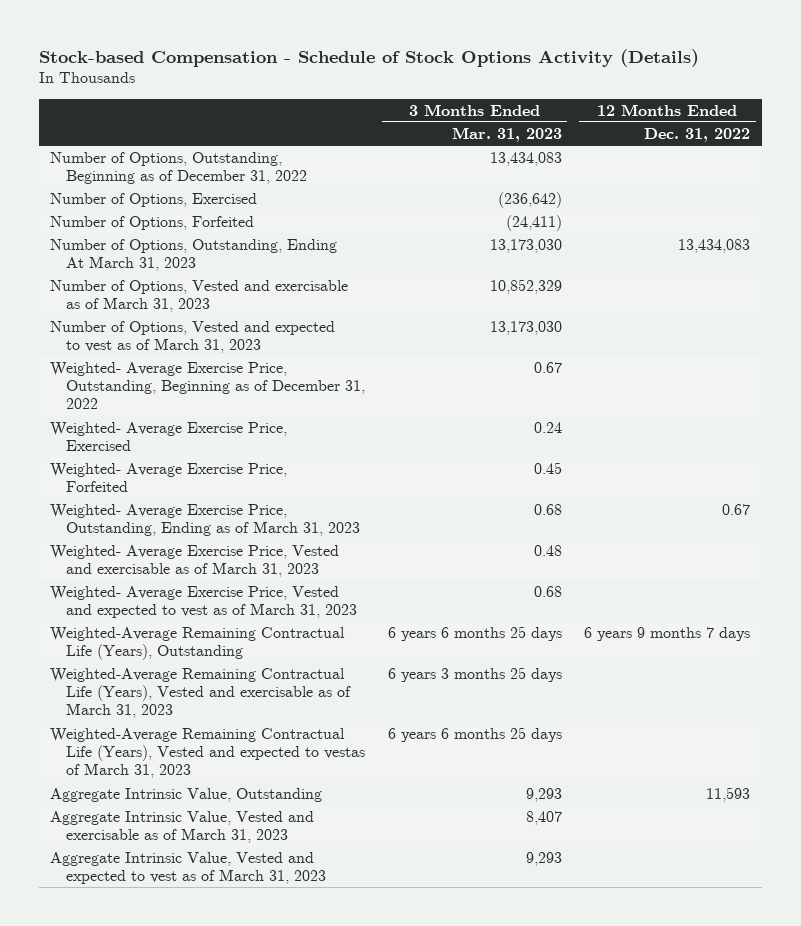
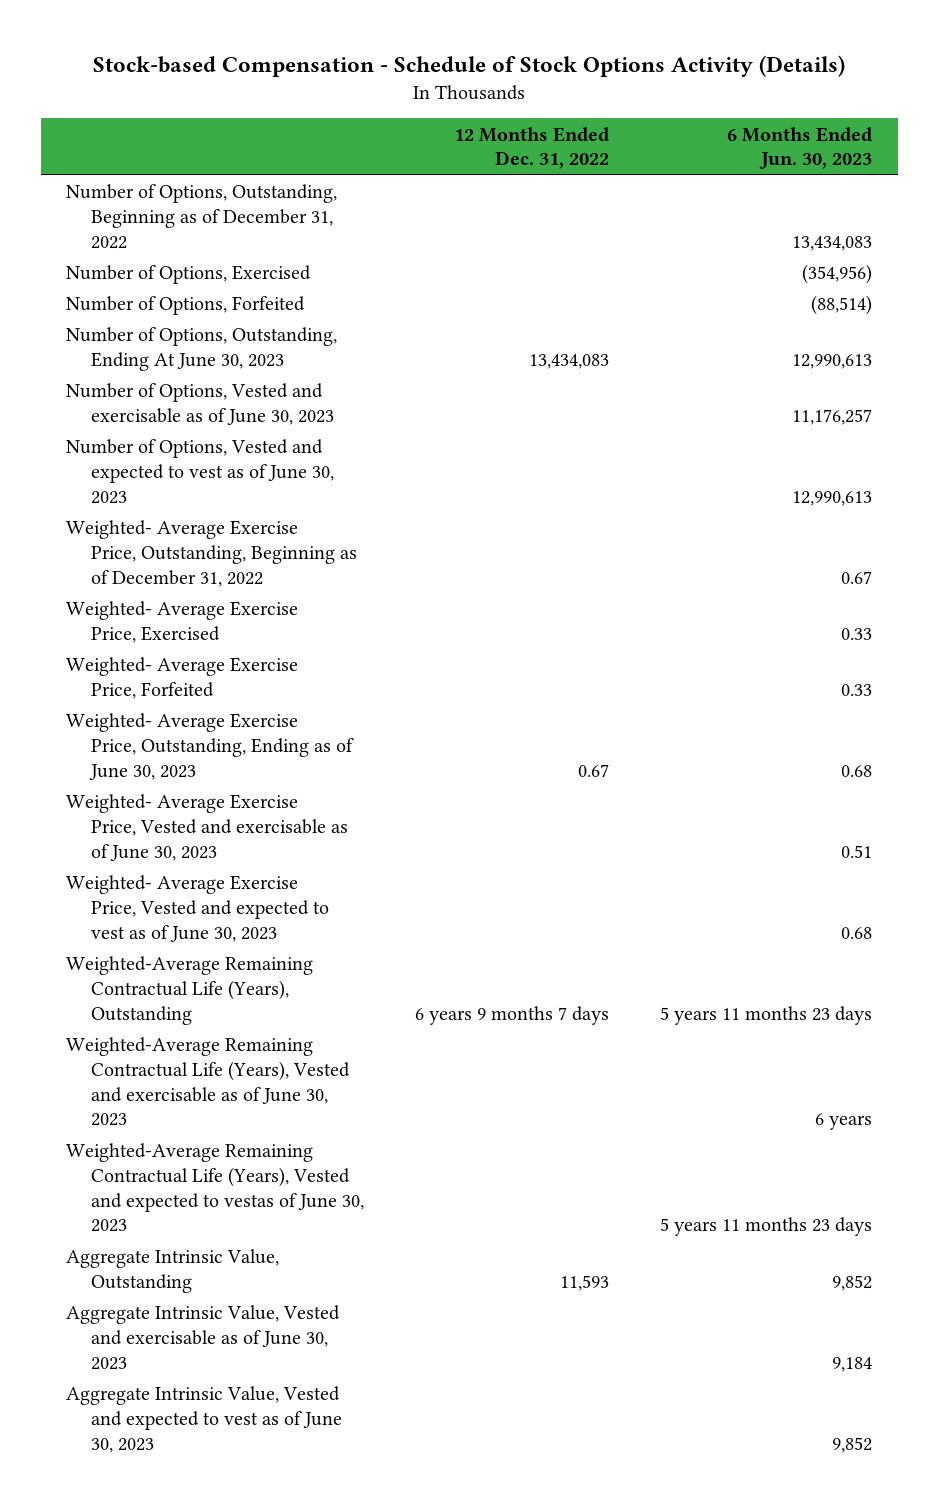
- | 3 Months Ended Mar. 31, 2023 | 12 Months Ended Dec. 31, 2022
+ | 12 Months Ended Dec. 31, 2022 | 6 Months Ended Jun. 30, 2023
- Number of Options, Outstanding, Ending At March 31, 2023 | 13,173,030 | 13,434,083
- Number of Options, Vested and exercisable as of March 31, 2023 | 10,852,329 |
- Number of Options, Vested and expected to vest as of March 31, 2023 | 13,173,030 |
+ Number of Options, Outstanding, Ending At June 30, 2023 | 13,434,083 | 12,990,613
+ Number of Options, Vested and exercisable as of June 30, 2023 | | 11,176,257
+ Number of Options, Vested and expected to vest as of June 30, 2023 | | 12,990,613
- Weighted- Average Exercise Price, Outstanding, Ending as of March 31, 2023 | 0.68 | 0.67
- Weighted- Average Exercise Price, Vested and exercisable as of March 31, 2023 | 0.48 |
- Weighted- Average Exercise Price, Vested and expected to vest as of March 31, 2023 | 0.68 |
+ Weighted- Average Exercise Price, Outstanding, Ending as of June 30, 2023 | 0.67 | 0.68
+ Weighted- Average Exercise Price, Vested and exercisable as of June 30, 2023 | | 0.51
+ Weighted- Average Exercise Price, Vested and expected to vest as of June 30, 2023 | | 0.68
- Weighted-Average Remaining Contractual Life (Years), Vested and exercisable as of March 31, 2023 | 6 years 3 months 25 days |
- Weighted-Average Remaining Contractual Life (Years), Vested and expected to vestas of March 31, 2023 | 6 years 6 months 25 days |
+ Weighted-Average Remaining Contractual Life (Years), Vested and exercisable as of June 30, 2023 | | 6 years
+ Weighted-Average Remaining Contractual Life (Years), Vested and expected to vestas of June 30, 2023 | | 5 years 11 months 23 days
- Aggregate Intrinsic Value, Vested and exercisable as of March 31, 2023 | 8,407 |
- Aggregate Intrinsic Value, Vested and expected to vest as of March 31, 2023 | 9,293 |
+ Aggregate Intrinsic Value, Vested and exercisable as of June 30, 2023 | | 9,184
+ Aggregate Intrinsic Value, Vested and expected to vest as of June 30, 2023 | | 9,852

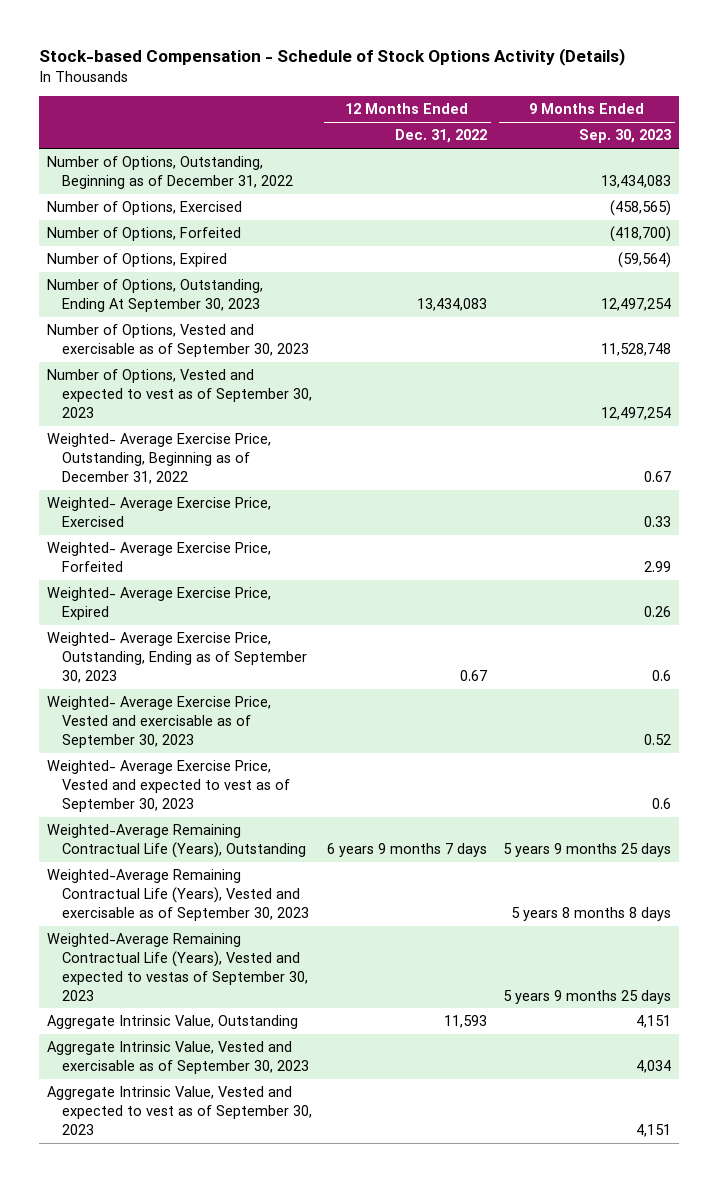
- | 12 Months Ended Dec. 31, 2022 | 6 Months Ended Jun. 30, 2023
+ | 12 Months Ended Dec. 31, 2022 | 9 Months Ended Sep. 30, 2023
- Number of Options, Outstanding, Ending At June 30, 2023 | 13,434,083 | 12,990,613
- Number of Options, Vested and exercisable as of June 30, 2023 | | 11,176,257
- Number of Options, Vested and expected to vest as of June 30, 2023 | | 12,990,613
+ Number of Options, Expired | | (59,564)
+ Number of Options, Outstanding, Ending At September 30, 2023 | 13,434,083 | 12,497,254
+ Number of Options, Vested and exercisable as of September 30, 2023 | | 11,528,748
+ Number of Options, Vested and expected to vest as of September 30, 2023 | | 12,497,254
- Weighted- Average Exercise Price, Outstanding, Ending as of June 30, 2023 | 0.67 | 0.68
- Weighted- Average Exercise Price, Vested and exercisable as of June 30, 2023 | | 0.51
- Weighted- Average Exercise Price, Vested and expected to vest as of June 30, 2023 | | 0.68
+ Weighted- Average Exercise Price, Expired | | 0.26
+ Weighted- Average Exercise Price, Outstanding, Ending as of September 30, 2023 | 0.67 | 0.6
+ Weighted- Average Exercise Price, Vested and exercisable as of September 30, 2023 | | 0.52
+ Weighted- Average Exercise Price, Vested and expected to vest as of September 30, 2023 | | 0.6
- Weighted-Average Remaining Contractual Life (Years), Vested and exercisable as of June 30, 2023 | | 6 years
- Weighted-Average Remaining Contractual Life (Years), Vested and expected to vestas of June 30, 2023 | | 5 years 11 months 23 days
+ Weighted-Average Remaining Contractual Life (Years), Vested and exercisable as of September 30, 2023 | | 5 years 8 months 8 days
+ Weighted-Average Remaining Contractual Life (Years), Vested and expected to vestas of September 30, 2023 | | 5 years 9 months 25 days
- Aggregate Intrinsic Value, Vested and exercisable as of June 30, 2023 | | 9,184
- Aggregate Intrinsic Value, Vested and expected to vest as of June 30, 2023 | | 9,852
+ Aggregate Intrinsic Value, Vested and exercisable as of September 30, 2023 | | 4,034
+ Aggregate Intrinsic Value, Vested and expected to vest as of September 30, 2023 | | 4,151

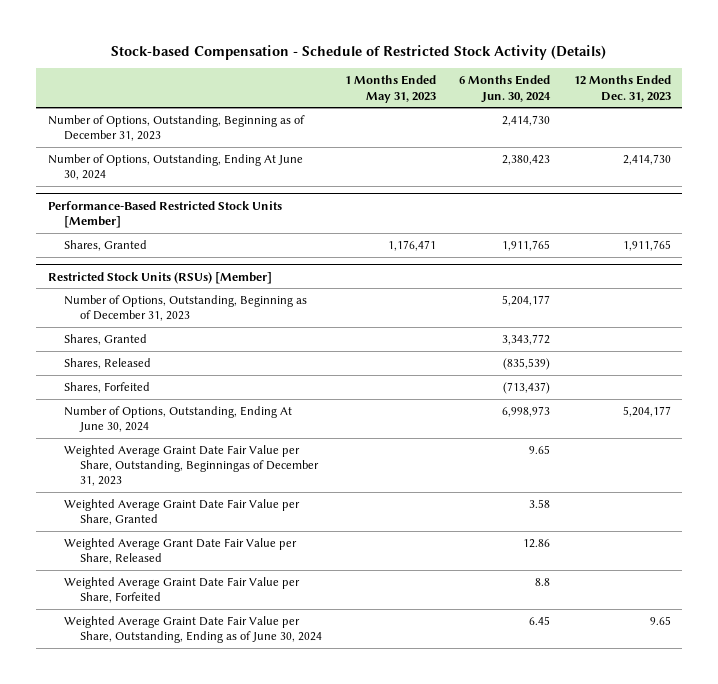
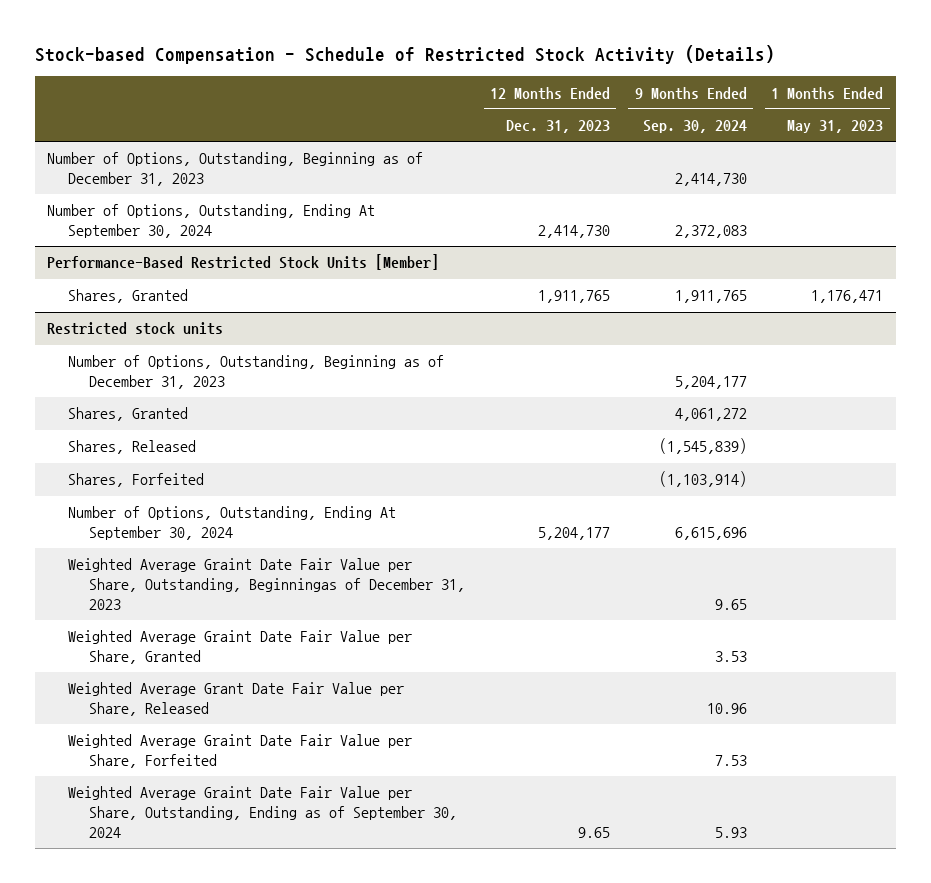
- | 1 Months Ended May 31, 2023 | 6 Months Ended Jun. 30, 2024 | 12 Months Ended Dec. 31, 2023
+ | 12 Months Ended Dec. 31, 2023 | 9 Months Ended Sep. 30, 2024 | 1 Months Ended May 31, 2023
- Number of Options, Outstanding, Ending At June 30, 2024 | | 2,380,423 | 2,414,730
+ Number of Options, Outstanding, Ending At September 30, 2024 | 2,414,730 | 2,372,083 |
- Restricted Stock Units (RSUs) [Member]
+ Restricted stock units
- Number of Options, Outstanding, Ending At June 30, 2024 | | 6,998,973 | 5,204,177
+ Number of Options, Outstanding, Ending At September 30, 2024 | 5,204,177 | 6,615,696 |
- Weighted Average Graint Date Fair Value per Share, Outstanding, Ending as of June 30, 2024 | | 6.45 | 9.65
+ Weighted Average Graint Date Fair Value per Share, Outstanding, Ending as of September 30, 2024 | 9.65 | 5.93 |

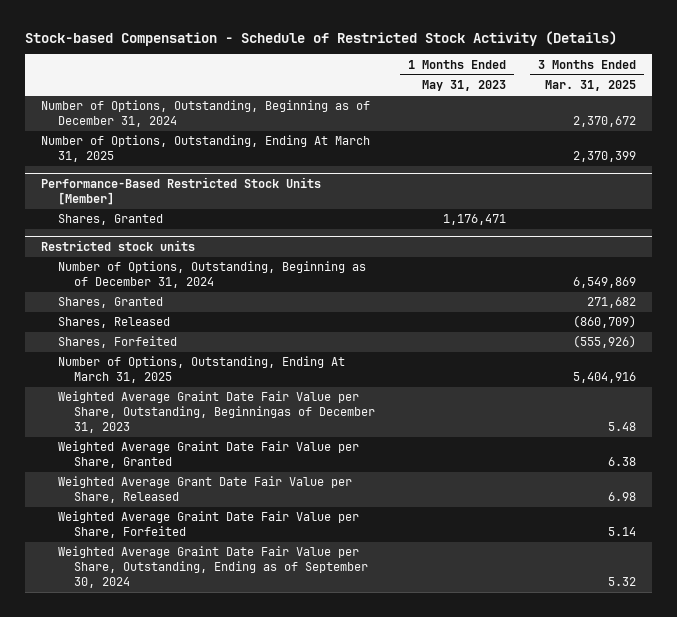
- | 12 Months Ended Dec. 31, 2023 | 9 Months Ended Sep. 30, 2024 | 1 Months Ended May 31, 2023
+ | 1 Months Ended May 31, 2023 | 3 Months Ended Mar. 31, 2025
- Number of Options, Outstanding, Beginning as of December 31, 2023 | | 2,414,730 |
- Number of Options, Outstanding, Ending At September 30, 2024 | 2,414,730 | 2,372,083 |
+ Number of Options, Outstanding, Beginning as of December 31, 2024 | | 2,370,672
+ Number of Options, Outstanding, Ending At March 31, 2025 | | 2,370,399
@ Restricted stock units
- Number of Options, Outstanding, Beginning as of December 31, 2023 | | 5,204,177 |
+ Number of Options, Outstanding, Beginning as of December 31, 2024 | | 6,549,869
- Number of Options, Outstanding, Ending At September 30, 2024 | 5,204,177 | 6,615,696 |
+ Number of Options, Outstanding, Ending At March 31, 2025 | | 5,404,916

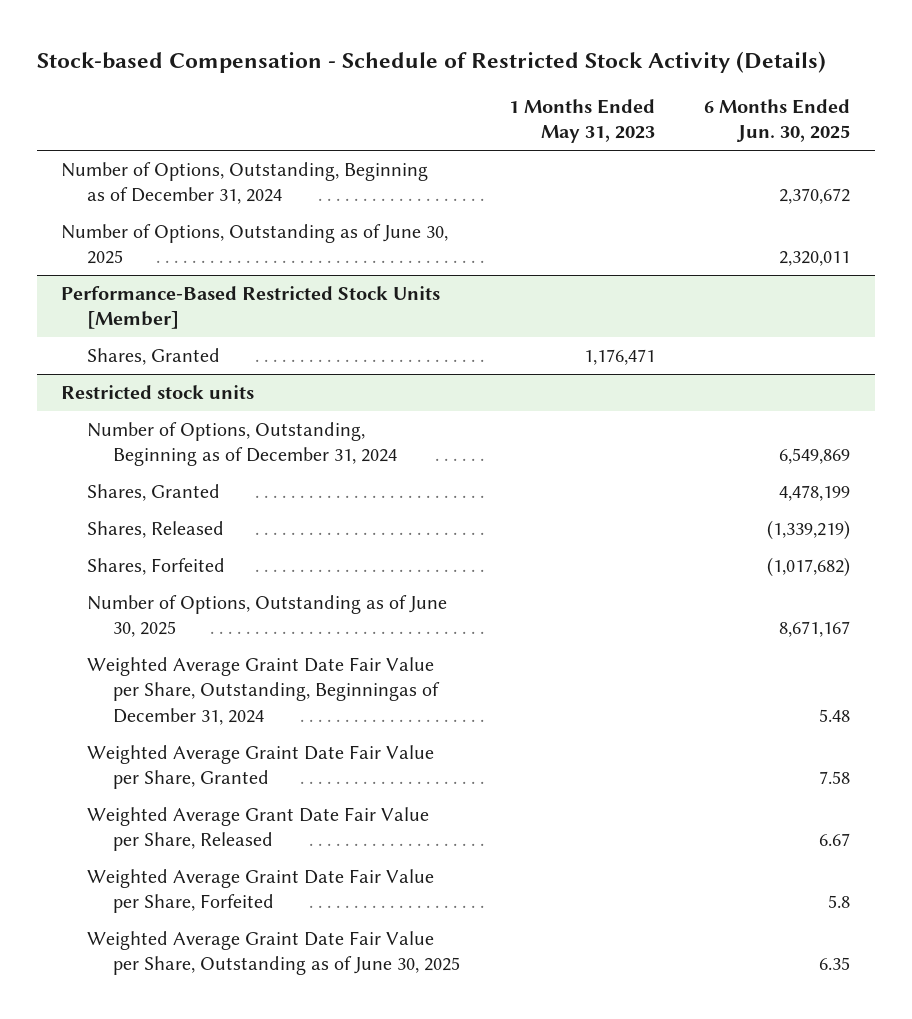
- | 1 Months Ended May 31, 2023 | 3 Months Ended Mar. 31, 2025
+ | 1 Months Ended May 31, 2023 | 6 Months Ended Jun. 30, 2025
- Number of Options, Outstanding, Ending At March 31, 2025 | | 2,370,399
+ Number of Options, Outstanding as of June 30, 2025 | | 2,320,011
@ Restricted stock units
- Number of Options, Outstanding, Ending At March 31, 2025 | | 5,404,916
- Weighted Average Graint Date Fair Value per Share, Outstanding, Beginningas of December 31, 2023 | | 5.48
+ Number of Options, Outstanding as of June 30, 2025 | | 8,671,167
+ Weighted Average Graint Date Fair Value per Share, Outstanding, Beginningas of December 31, 2024 | | 5.48
- Weighted Average Graint Date Fair Value per Share, Outstanding, Ending as of September 30, 2024 | | 5.32
+ Weighted Average Graint Date Fair Value per Share, Outstanding as of June 30, 2025 | | 6.35

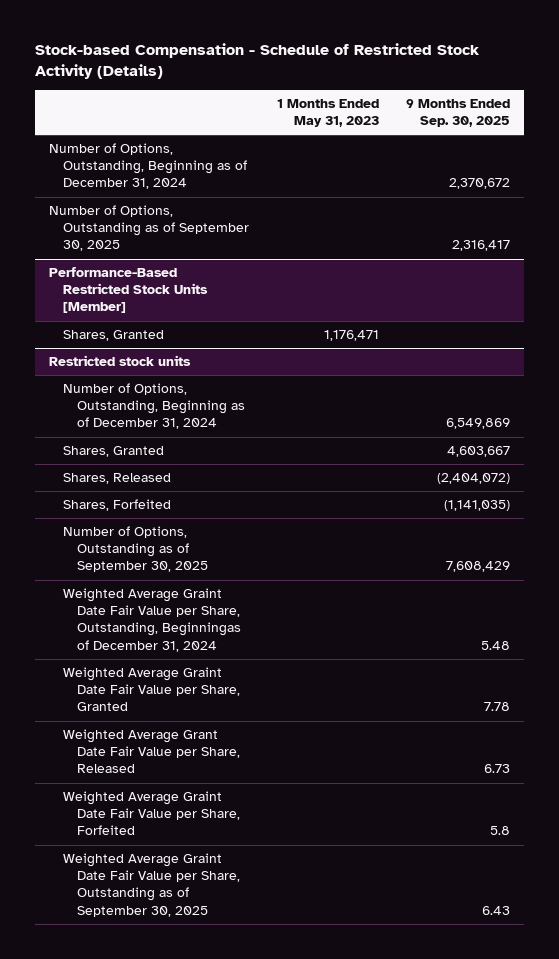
- | 1 Months Ended May 31, 2023 | 6 Months Ended Jun. 30, 2025
+ | 1 Months Ended May 31, 2023 | 9 Months Ended Sep. 30, 2025
- Number of Options, Outstanding as of June 30, 2025 | | 2,320,011
+ Number of Options, Outstanding as of September 30, 2025 | | 2,316,417
@ Restricted stock units
- Number of Options, Outstanding as of June 30, 2025 | | 8,671,167
+ Number of Options, Outstanding as of September 30, 2025 | | 7,608,429
- Weighted Average Graint Date Fair Value per Share, Outstanding as of June 30, 2025 | | 6.35
+ Weighted Average Graint Date Fair Value per Share, Outstanding as of September 30, 2025 | | 6.43

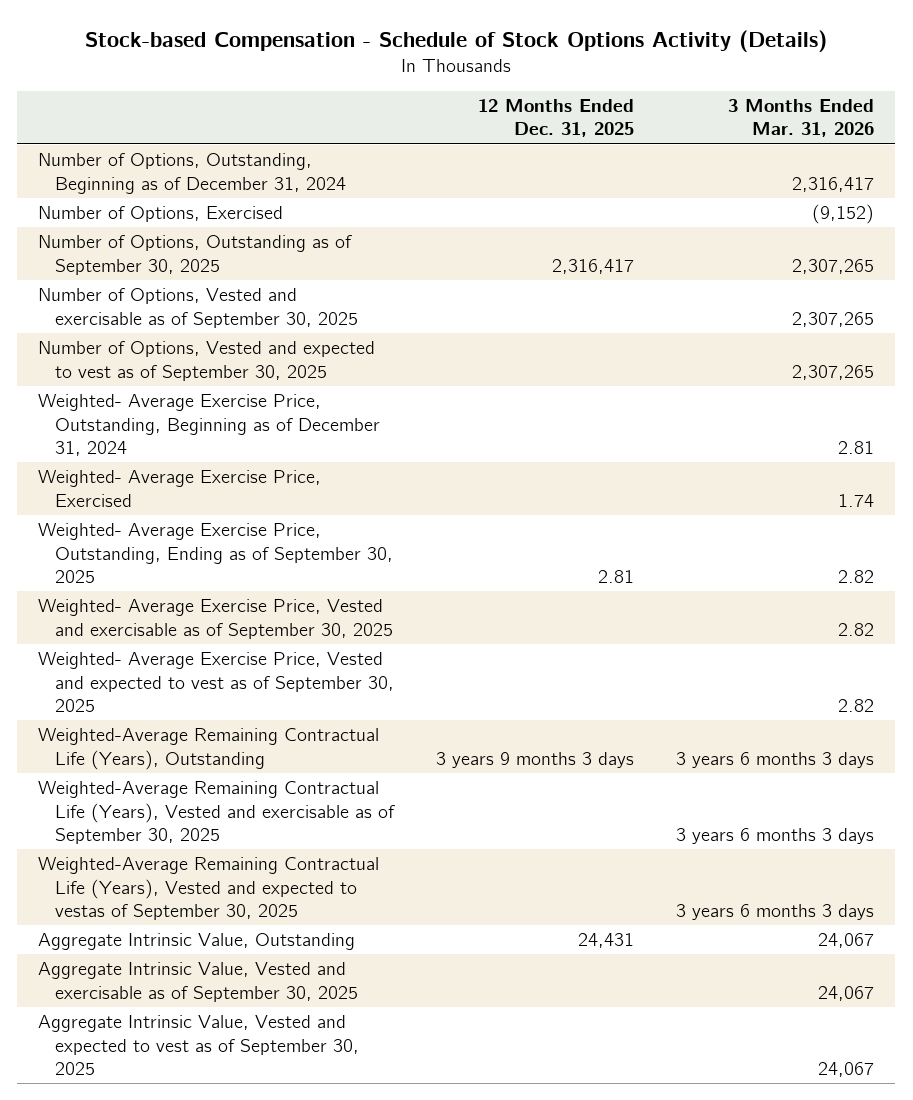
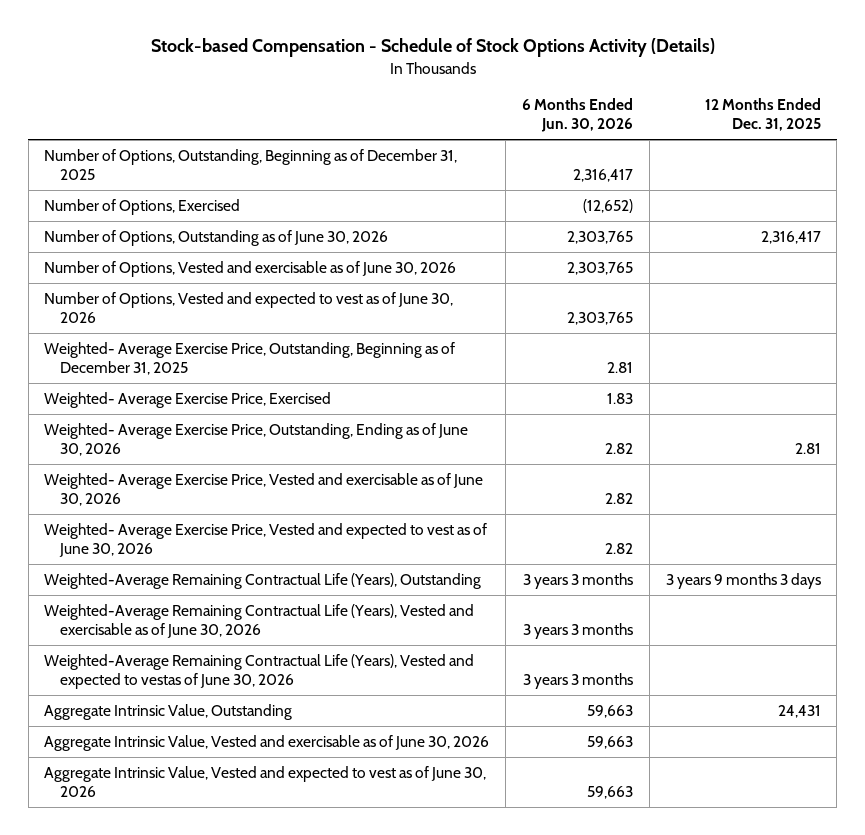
- | 12 Months Ended Dec. 31, 2025 | 3 Months Ended Mar. 31, 2026
+ | 6 Months Ended Jun. 30, 2026 | 12 Months Ended Dec. 31, 2025
- Number of Options, Outstanding, Beginning as of December 31, 2024 | | 2,316,417
+ Number of Options, Outstanding, Beginning as of December 31, 2025 | 2,316,417 |
- Number of Options, Outstanding as of September 30, 2025 | 2,316,417 | 2,307,265
- Number of Options, Vested and exercisable as of September 30, 2025 | | 2,307,265
- Number of Options, Vested and expected to vest as of September 30, 2025 | | 2,307,265
- Weighted- Average Exercise Price, Outstanding, Beginning as of December 31, 2024 | | 2.81
+ Number of Options, Outstanding as of June 30, 2026 | 2,303,765 | 2,316,417
+ Number of Options, Vested and exercisable as of June 30, 2026 | 2,303,765 |
+ Number of Options, Vested and expected to vest as of June 30, 2026 | 2,303,765 |
+ Weighted- Average Exercise Price, Outstanding, Beginning as of December 31, 2025 | 2.81 |
- Weighted- Average Exercise Price, Outstanding, Ending as of September 30, 2025 | 2.81 | 2.82
- Weighted- Average Exercise Price, Vested and exercisable as of September 30, 2025 | | 2.82
- Weighted- Average Exercise Price, Vested and expected to vest as of September 30, 2025 | | 2.82
+ Weighted- Average Exercise Price, Outstanding, Ending as of June 30, 2026 | 2.82 | 2.81
+ Weighted- Average Exercise Price, Vested and exercisable as of June 30, 2026 | 2.82 |
+ Weighted- Average Exercise Price, Vested and expected to vest as of June 30, 2026 | 2.82 |
- Weighted-Average Remaining Contractual Life (Years), Vested and exercisable as of September 30, 2025 | | 3 years 6 months 3 days
- Weighted-Average Remaining Contractual Life (Years), Vested and expected to vestas of September 30, 2025 | | 3 years 6 months 3 days
+ Weighted-Average Remaining Contractual Life (Years), Vested and exercisable as of June 30, 2026 | 3 years 3 months |
+ Weighted-Average Remaining Contractual Life (Years), Vested and expected to vestas of June 30, 2026 | 3 years 3 months |
- Aggregate Intrinsic Value, Vested and exercisable as of September 30, 2025 | | 24,067
- Aggregate Intrinsic Value, Vested and expected to vest as of September 30, 2025 | | 24,067
+ Aggregate Intrinsic Value, Vested and exercisable as of June 30, 2026 | 59,663 |
+ Aggregate Intrinsic Value, Vested and expected to vest as of June 30, 2026 | 59,663 |

